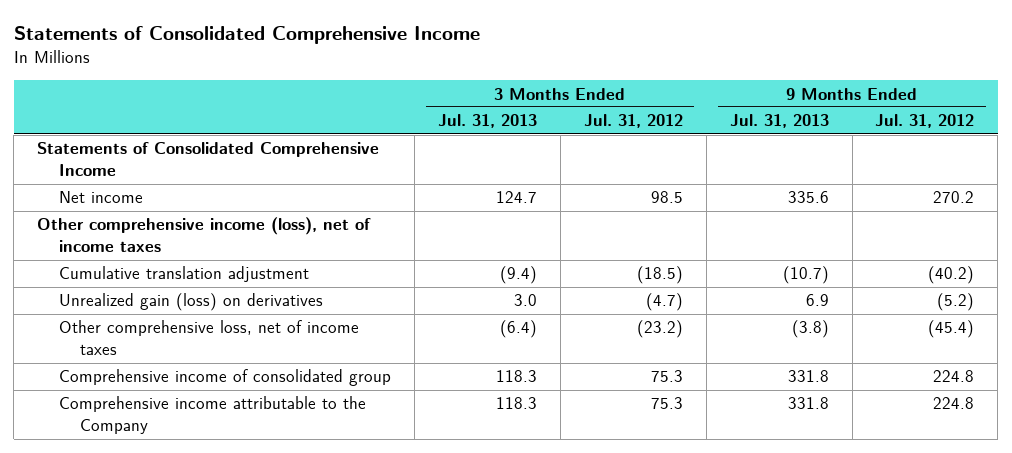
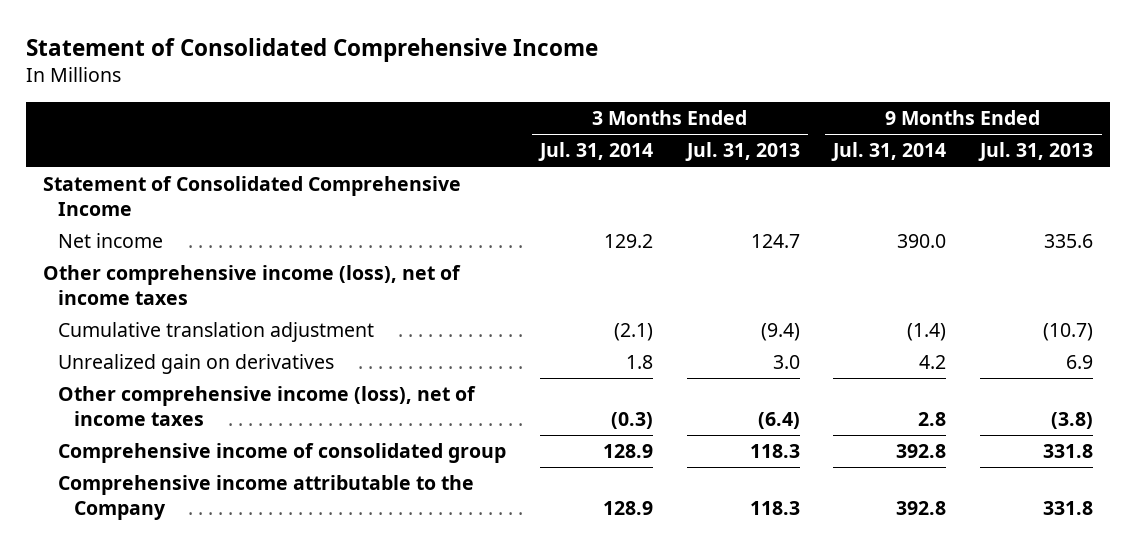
- Statements of Consolidated Comprehensive Income
+ Statement of Consolidated Comprehensive Income
- | 3 Months Ended Jul. 31, 2013 | 3 Months Ended Jul. 31, 2012 | 9 Months Ended Jul. 31, 2013 | 9 Months Ended Jul. 31, 2012
+ | 3 Months Ended Jul. 31, 2014 | 3 Months Ended Jul. 31, 2013 | 9 Months Ended Jul. 31, 2014 | 9 Months Ended Jul. 31, 2013
- Statements of Consolidated Comprehensive Income
+ Statement of Consolidated Comprehensive Income
- Unrealized gain (loss) on derivatives | 3.0 | (4.7) | 6.9 | (5.2)
- Other comprehensive loss, net of income taxes | (6.4) | (23.2) | (3.8) | (45.4)
+ Unrealized gain on derivatives | 1.8 | 3.0 | 4.2 | 6.9
+ Other comprehensive income (loss), net of income taxes | (0.3) | (6.4) | 2.8 | (3.8)

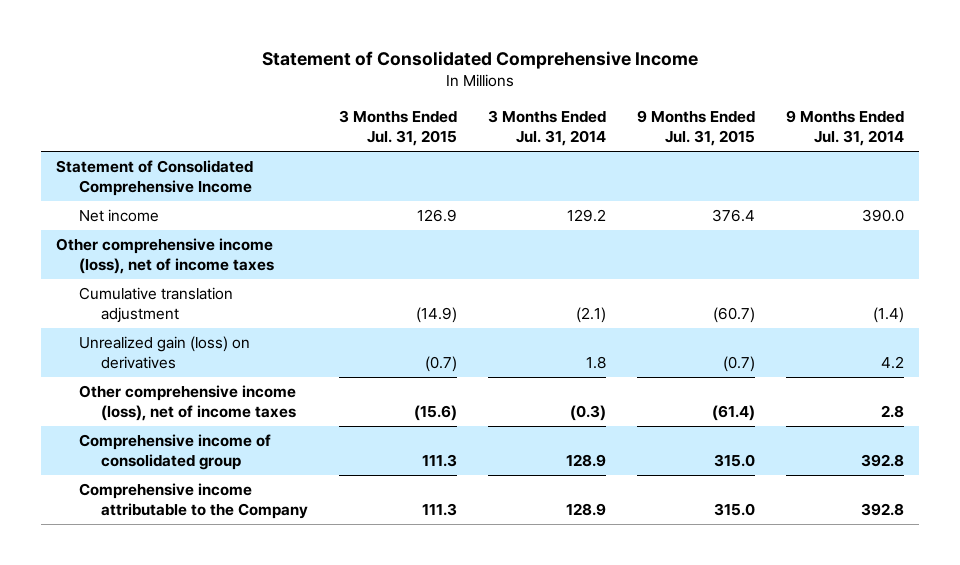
- | 3 Months Ended Jul. 31, 2014 | 3 Months Ended Jul. 31, 2013 | 9 Months Ended Jul. 31, 2014 | 9 Months Ended Jul. 31, 2013
+ | 3 Months Ended Jul. 31, 2015 | 3 Months Ended Jul. 31, 2014 | 9 Months Ended Jul. 31, 2015 | 9 Months Ended Jul. 31, 2014
- Unrealized gain on derivatives | 1.8 | 3.0 | 4.2 | 6.9
+ Unrealized gain (loss) on derivatives | (0.7) | 1.8 | (0.7) | 4.2

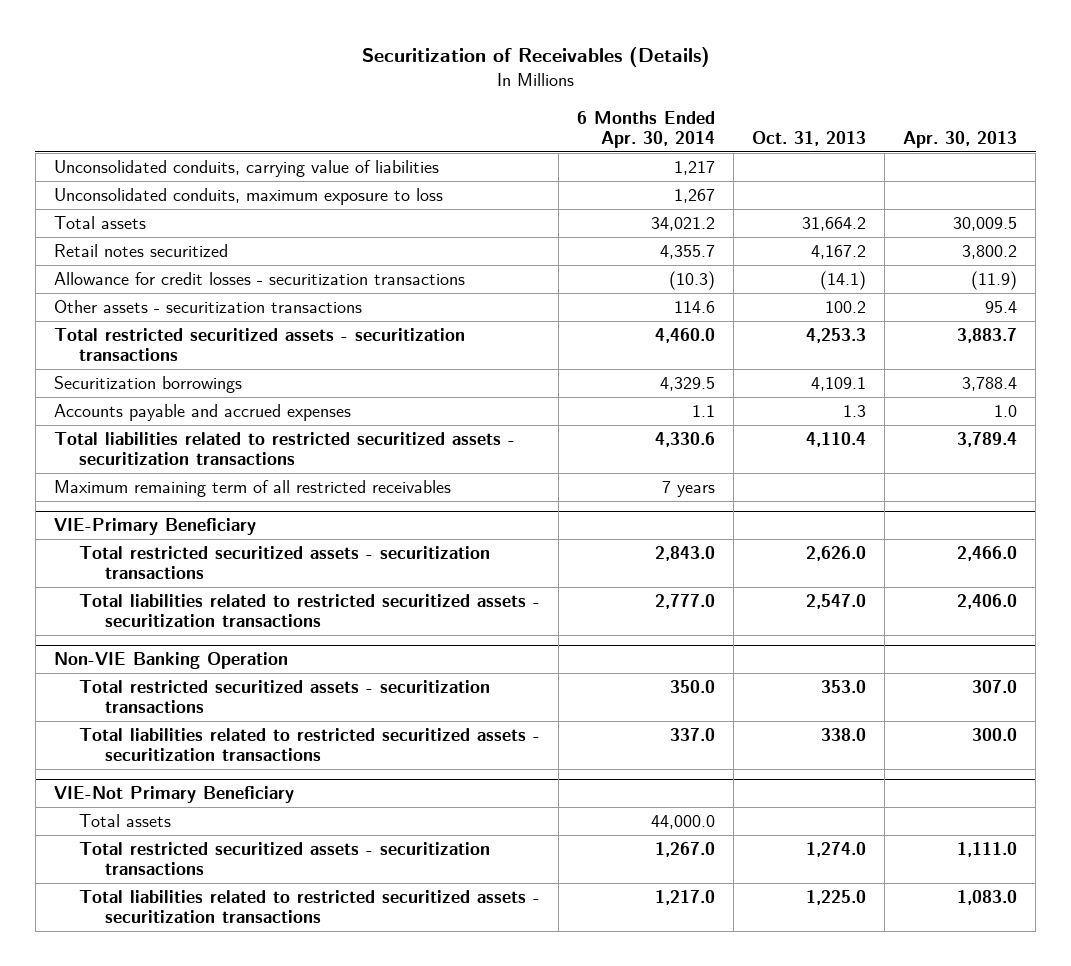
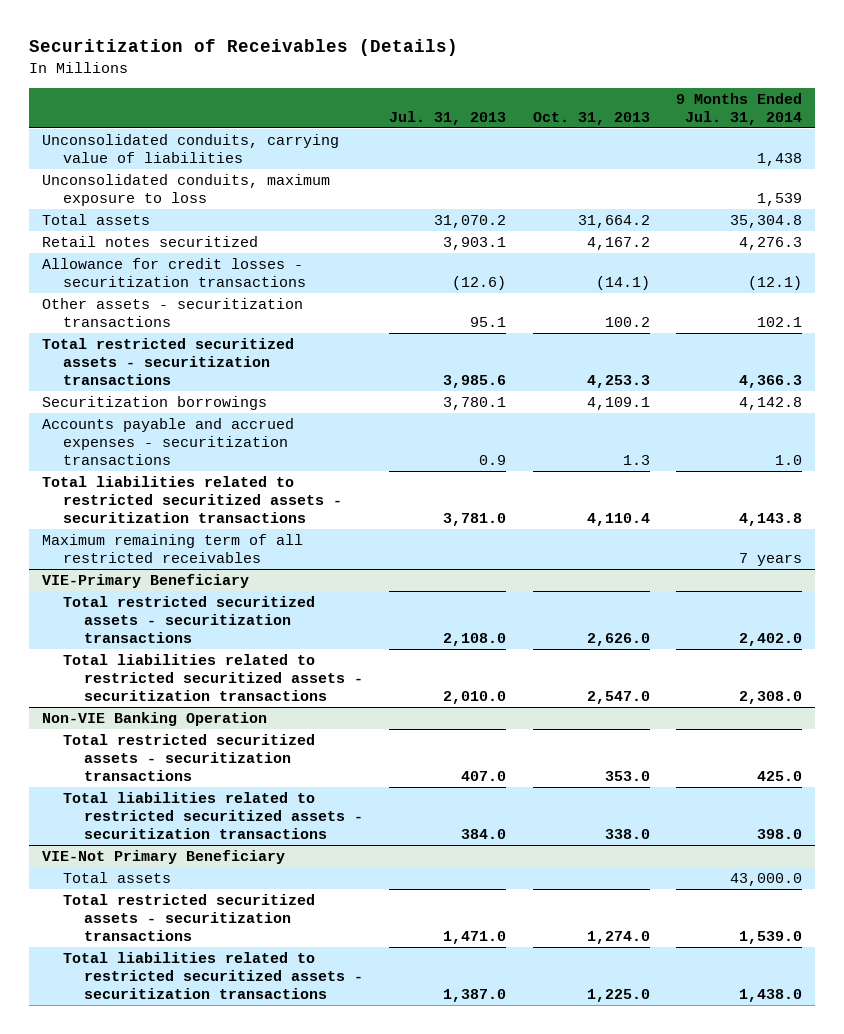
- | 6 Months Ended Apr. 30, 2014 | Oct. 31, 2013 | Apr. 30, 2013
+ | Jul. 31, 2013 | Oct. 31, 2013 | 9 Months Ended Jul. 31, 2014
- Accounts payable and accrued expenses | 1.1 | 1.3 | 1.0
+ Accounts payable and accrued expenses - securitization transactions | 0.9 | 1.3 | 1.0

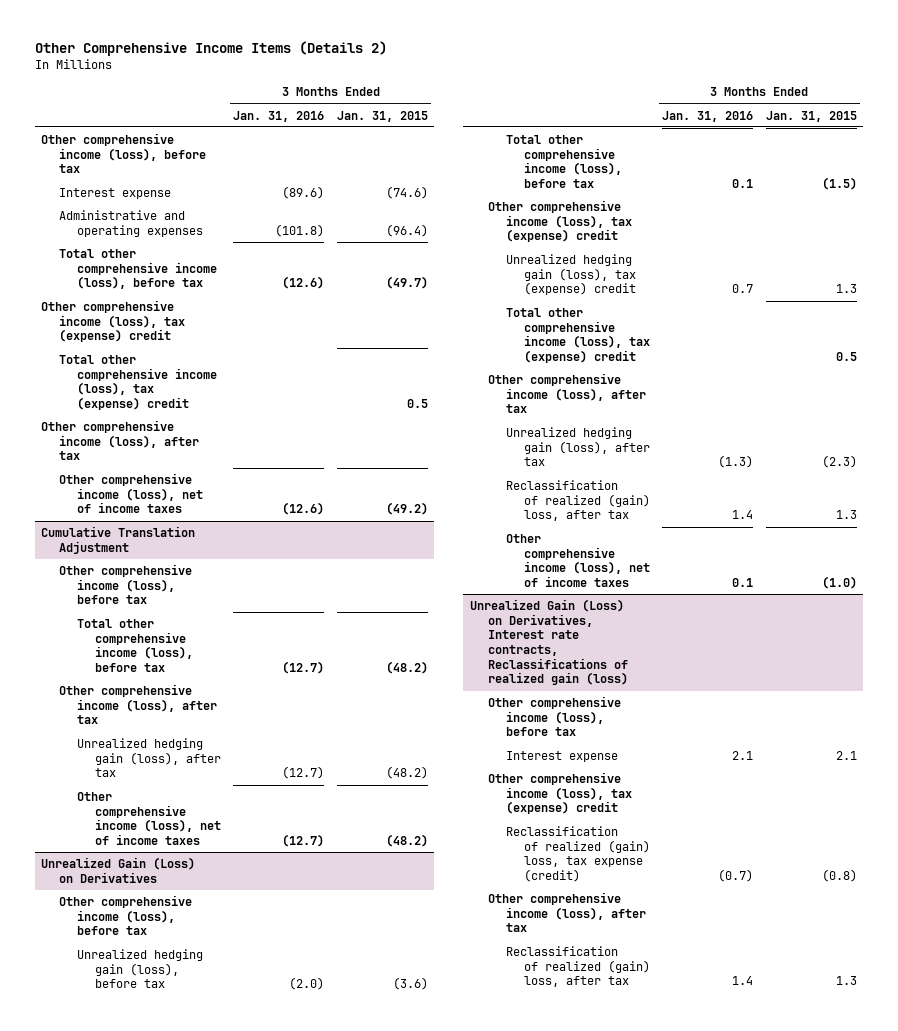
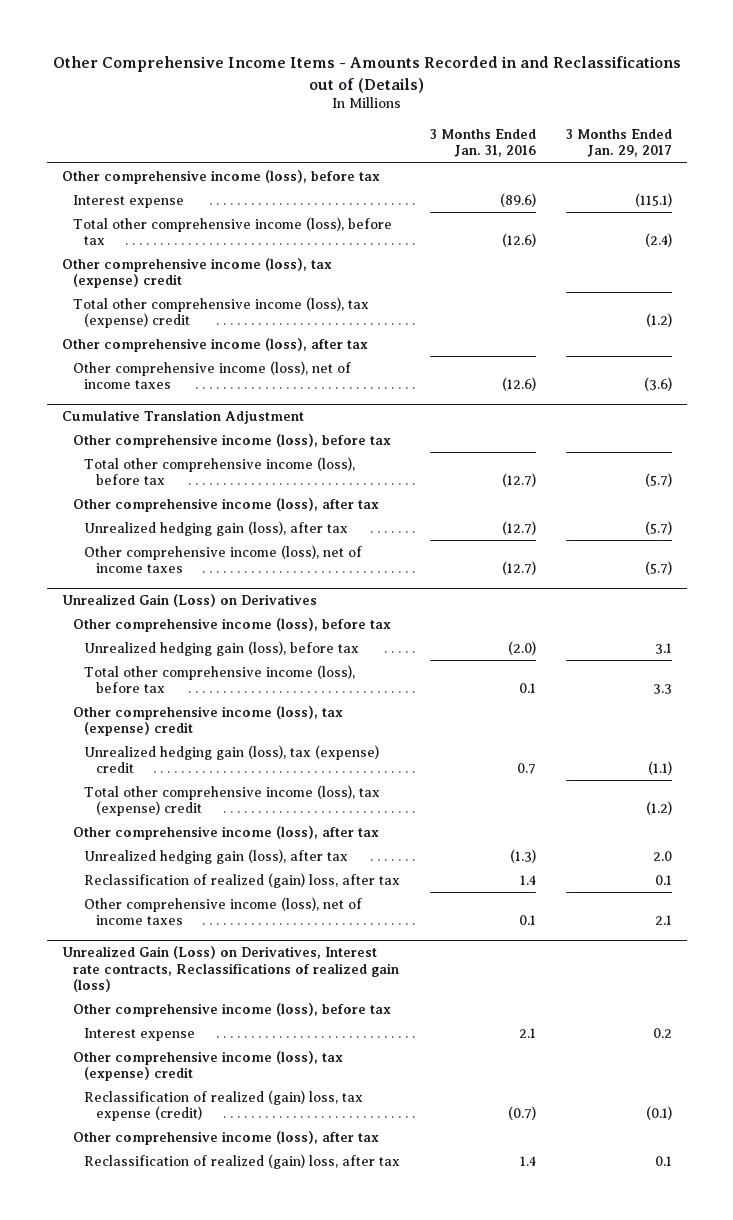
- Other Comprehensive Income Items (Details 2)
+ Other Comprehensive Income Items - Amounts Recorded in and Reclassifications out of (Details)
- | 3 Months Ended Jan. 31, 2016 | 3 Months Ended Jan. 31, 2015
+ | 3 Months Ended Jan. 31, 2016 | 3 Months Ended Jan. 29, 2017
- Administrative and operating expenses | (101.8) | (96.4)

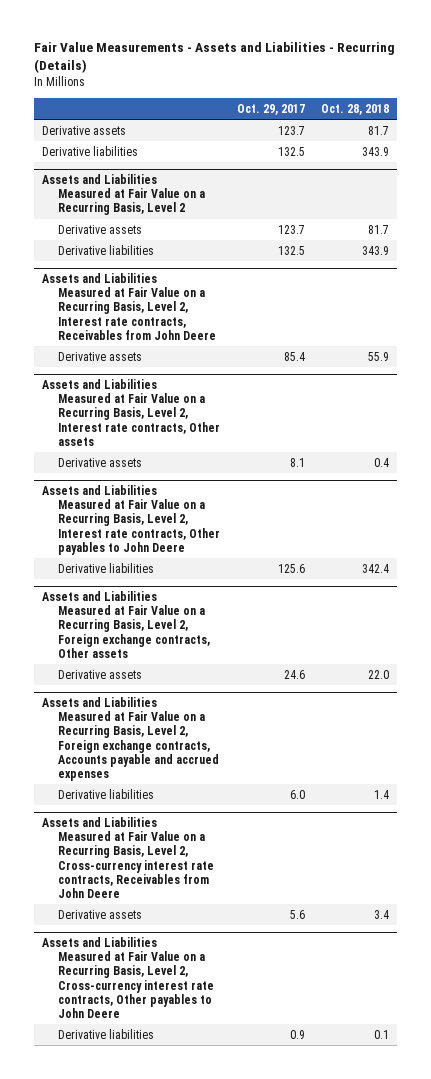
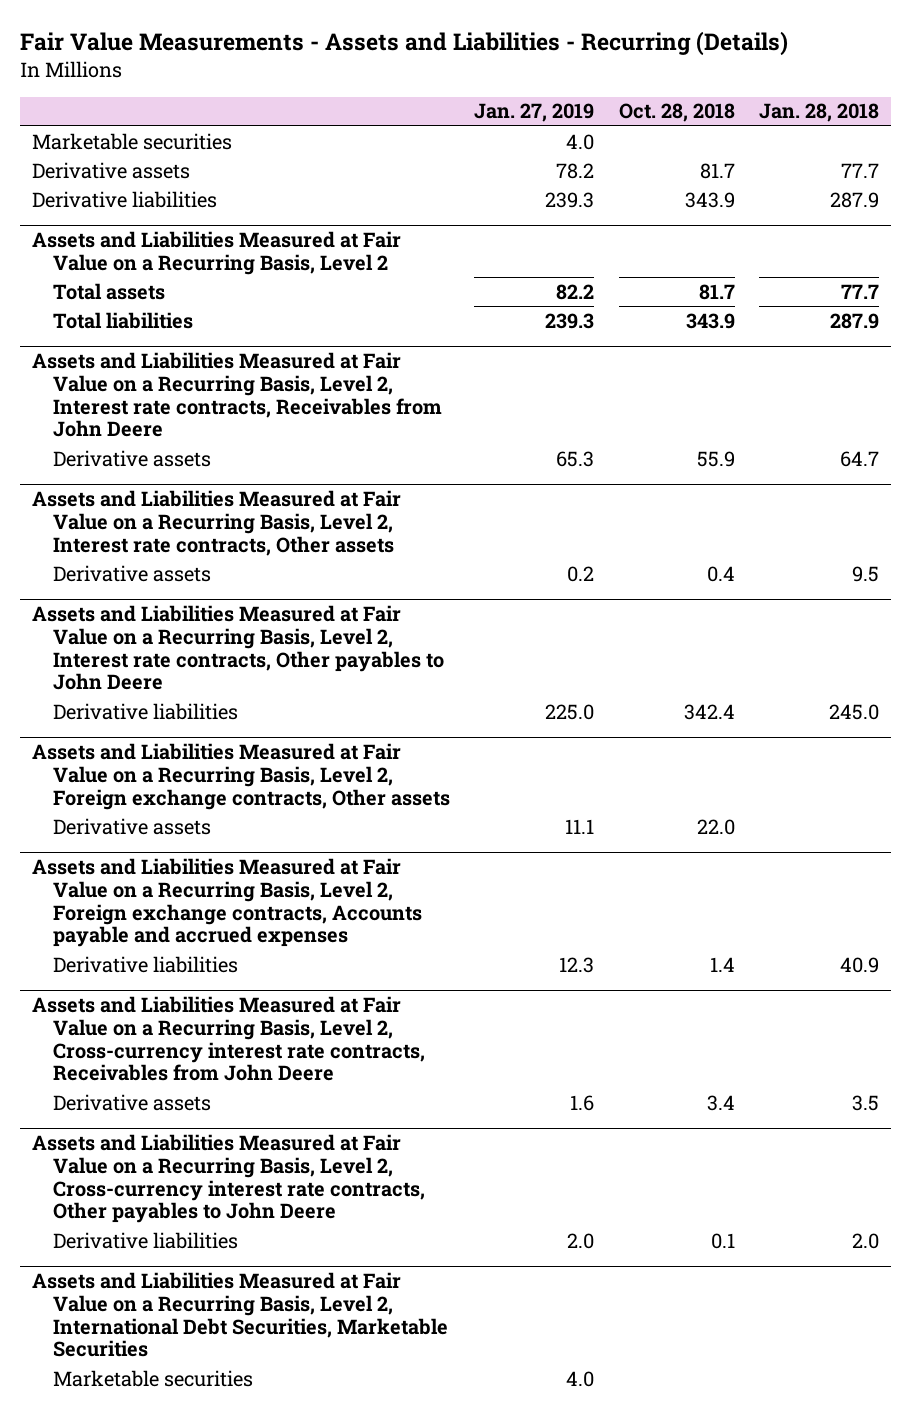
- | Oct. 29, 2017 | Oct. 28, 2018
+ | Jan. 27, 2019 | Oct. 28, 2018 | Jan. 28, 2018
+ Marketable securities | 4.0 | |
@ Assets and Liabilities Measured at Fair Value on a Recurring Basis, Level 2
- Derivative assets | 123.7 | 81.7
- Derivative liabilities | 132.5 | 343.9
+ Total assets | 82.2 | 81.7 | 77.7
+ Total liabilities | 239.3 | 343.9 | 287.9
+ Assets and Liabilities Measured at Fair Value on a Recurring Basis, Level 2, International Debt Securities, Marketable Securities
+ Marketable securities | 4.0 | |

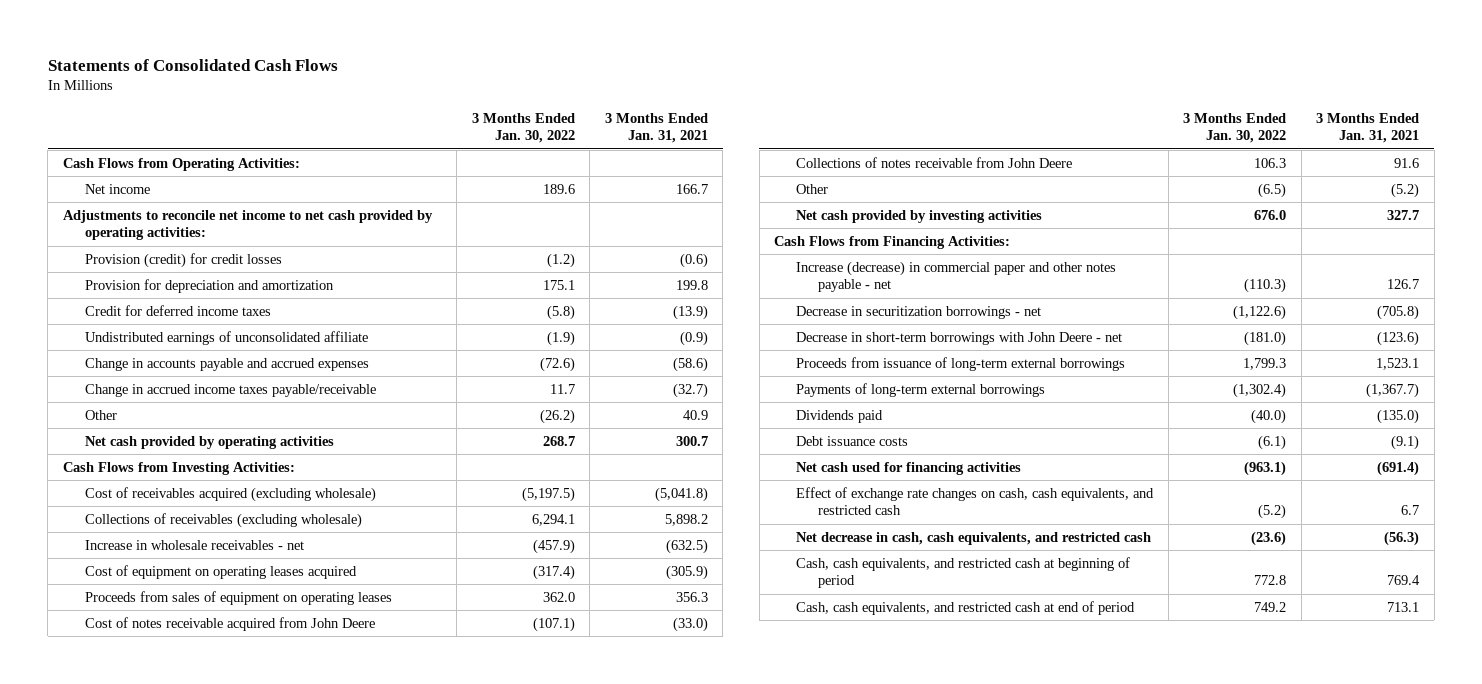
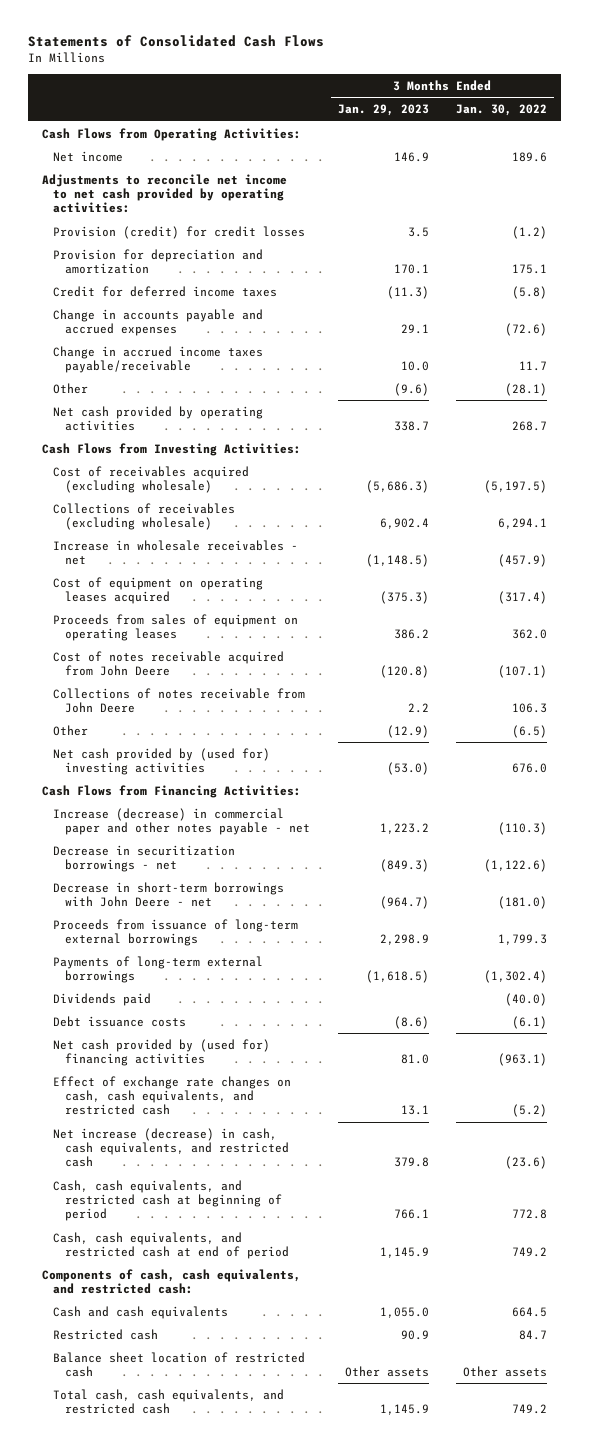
- | 3 Months Ended Jan. 30, 2022 | 3 Months Ended Jan. 31, 2021
+ | 3 Months Ended Jan. 29, 2023 | 3 Months Ended Jan. 30, 2022
- Undistributed earnings of unconsolidated affiliate | (1.9) | (0.9)
- Other | (26.2) | 40.9
+ Other | (9.6) | (28.1)
- Net cash provided by investing activities | 676.0 | 327.7
+ Net cash provided by (used for) investing activities | (53.0) | 676.0
- Net cash used for financing activities | (963.1) | (691.4)
+ Net cash provided by (used for) financing activities | 81.0 | (963.1)
- Net decrease in cash, cash equivalents, and restricted cash | (23.6) | (56.3)
+ Net increase (decrease) in cash, cash equivalents, and restricted cash | 379.8 | (23.6)
+ Components of cash, cash equivalents, and restricted cash:
+ Cash and cash equivalents | 1,055.0 | 664.5
+ Restricted cash | 90.9 | 84.7
+ Balance sheet location of restricted cash | Other assets | Other assets
+ Total cash, cash equivalents, and restricted cash | 1,145.9 | 749.2

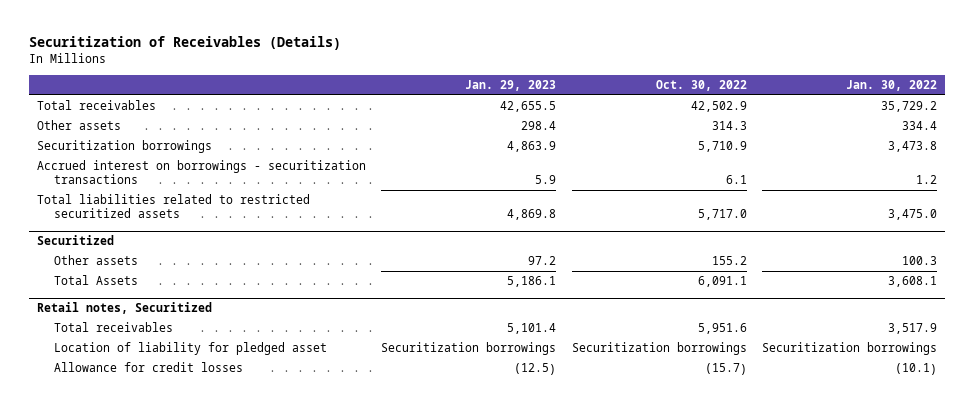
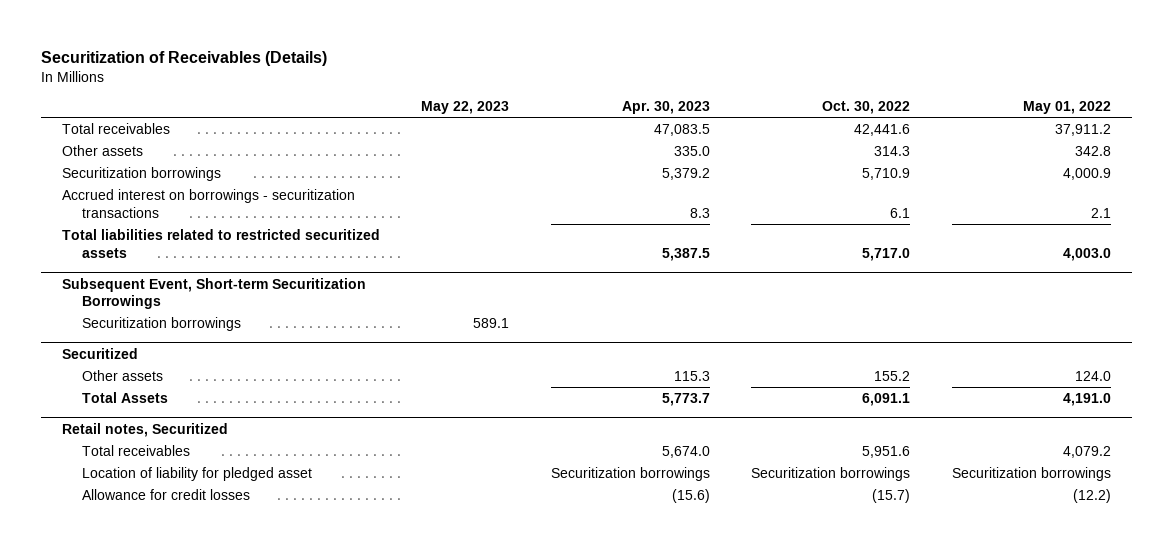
- | Jan. 29, 2023 | Oct. 30, 2022 | Jan. 30, 2022
+ | May 22, 2023 | Apr. 30, 2023 | Oct. 30, 2022 | May 01, 2022
- Total receivables | 42,655.5 | 42,502.9 | 35,729.2
+ Total receivables | | 47,083.5 | 42,441.6 | 37,911.2
+ Subsequent Event, Short-term Securitization Borrowings
+ Securitization borrowings | 589.1 | | |

